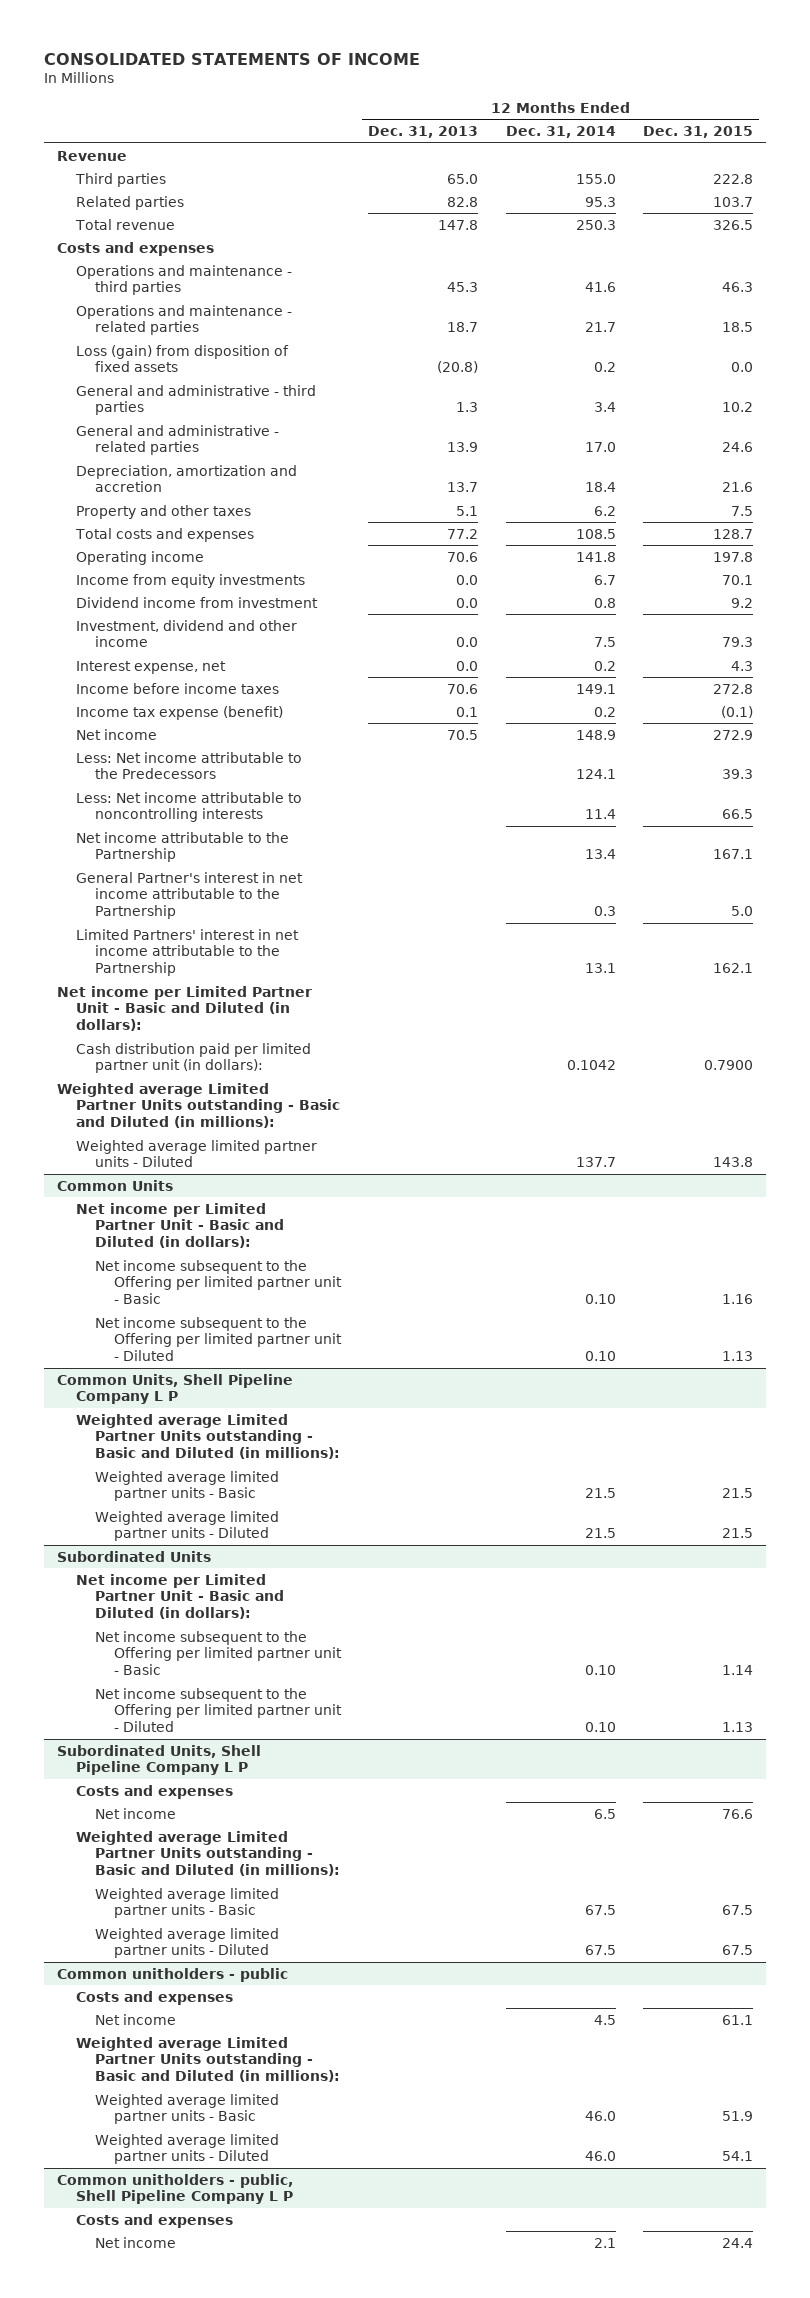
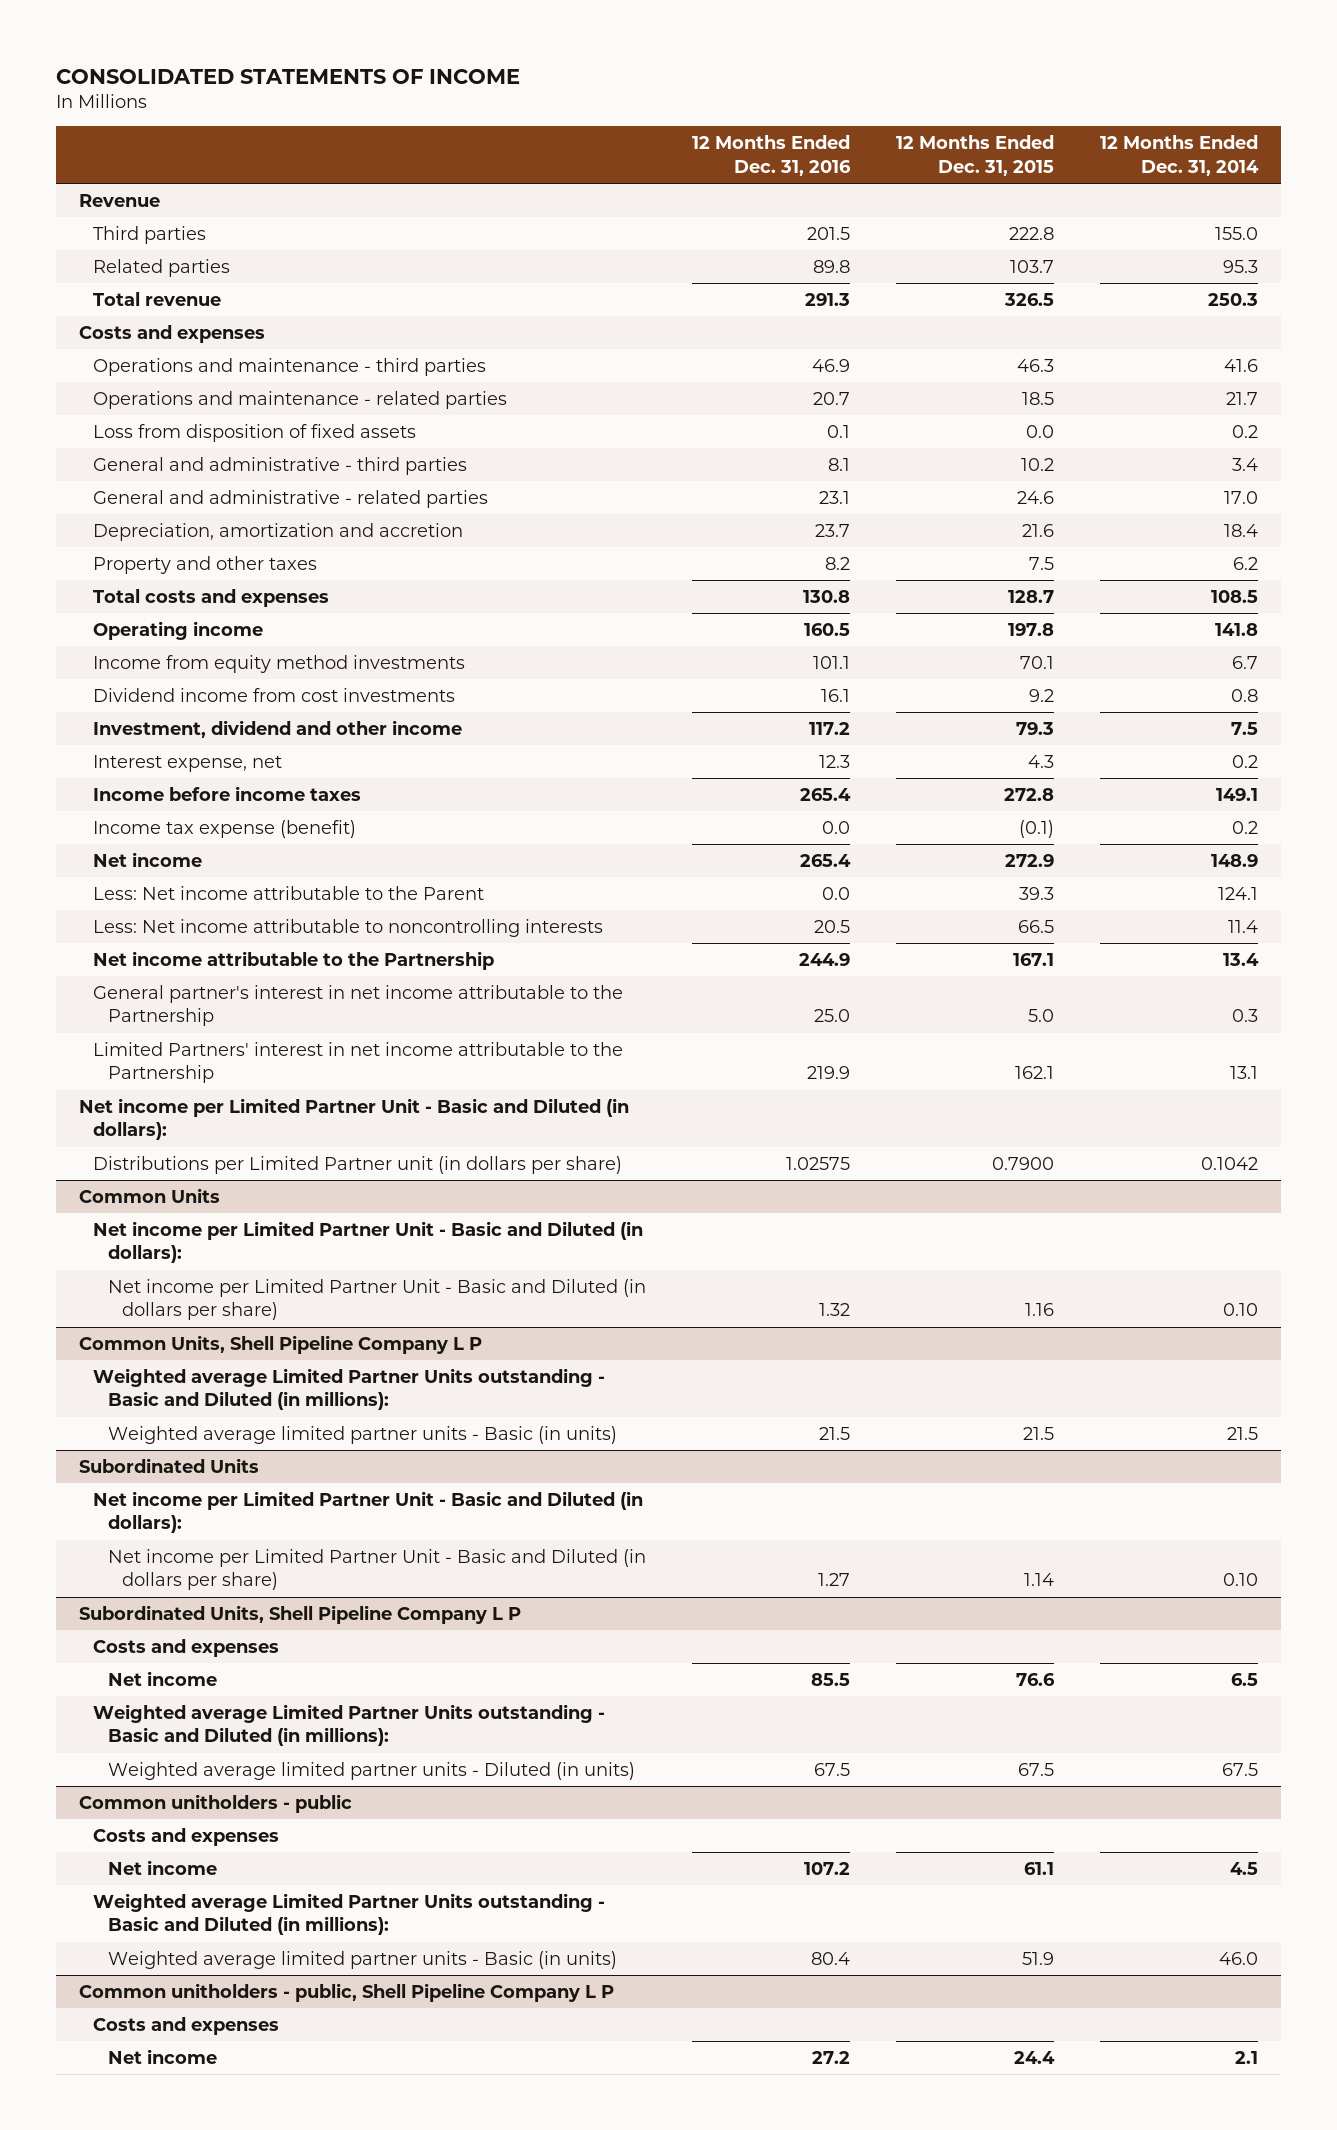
- | 12 Months Ended Dec. 31, 2013 | 12 Months Ended Dec. 31, 2014 | 12 Months Ended Dec. 31, 2015
+ | 12 Months Ended Dec. 31, 2016 | 12 Months Ended Dec. 31, 2015 | 12 Months Ended Dec. 31, 2014
- Loss (gain) from disposition of fixed assets | (20.8) | 0.2 | 0.0
+ Loss from disposition of fixed assets | 0.1 | 0.0 | 0.2
- Income from equity investments | 0.0 | 6.7 | 70.1
- Dividend income from investment | 0.0 | 0.8 | 9.2
+ Income from equity method investments | 101.1 | 70.1 | 6.7
+ Dividend income from cost investments | 16.1 | 9.2 | 0.8
- Less: Net income attributable to the Predecessors | | 124.1 | 39.3
+ Less: Net income attributable to the Parent | 0.0 | 39.3 | 124.1
- General Partner's interest in net income attributable to the Partnership | | 0.3 | 5.0
+ General partner's interest in net income attributable to the Partnership | 25.0 | 5.0 | 0.3
- Cash distribution paid per limited partner unit (in dollars): | | 0.1042 | 0.7900
- Weighted average Limited Partner Units outstanding - Basic and Diluted (in millions):
- Weighted average limited partner units - Diluted | | 137.7 | 143.8
+ Distributions per Limited Partner unit (in dollars per share) | 1.02575 | 0.7900 | 0.1042
@ Common Units
- Net income subsequent to the Offering per limited partner unit - Basic | | 0.10 | 1.16
- Net income subsequent to the Offering per limited partner unit - Diluted | | 0.10 | 1.13
+ Net income per Limited Partner Unit - Basic and Diluted (in dollars per share) | 1.32 | 1.16 | 0.10
@ Common Units, Shell Pipeline Company L P
- Weighted average limited partner units - Basic | | 21.5 | 21.5
- Weighted average limited partner units - Diluted | | 21.5 | 21.5
+ Weighted average limited partner units - Basic (in units) | 21.5 | 21.5 | 21.5
@ Subordinated Units
- Net income subsequent to the Offering per limited partner unit - Basic | | 0.10 | 1.14
- Net income subsequent to the Offering per limited partner unit - Diluted | | 0.10 | 1.13
+ Net income per Limited Partner Unit - Basic and Diluted (in dollars per share) | 1.27 | 1.14 | 0.10
@ Subordinated Units, Shell Pipeline Company L P
- Weighted average limited partner units - Basic | | 67.5 | 67.5
- Weighted average limited partner units - Diluted | | 67.5 | 67.5
+ Weighted average limited partner units - Diluted (in units) | 67.5 | 67.5 | 67.5
@ Common unitholders - public
- Weighted average limited partner units - Basic | | 46.0 | 51.9
- Weighted average limited partner units - Diluted | | 46.0 | 54.1
+ Weighted average limited partner units - Basic (in units) | 80.4 | 51.9 | 46.0

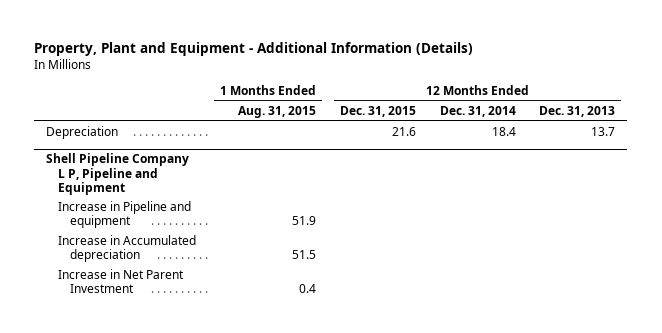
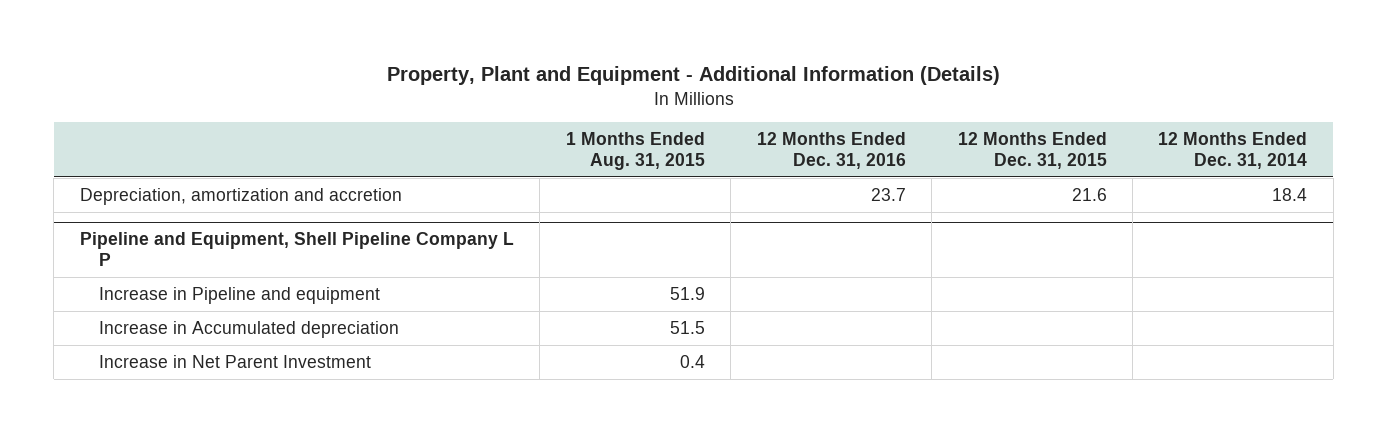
- | 1 Months Ended Aug. 31, 2015 | 12 Months Ended Dec. 31, 2015 | 12 Months Ended Dec. 31, 2014 | 12 Months Ended Dec. 31, 2013
+ | 1 Months Ended Aug. 31, 2015 | 12 Months Ended Dec. 31, 2016 | 12 Months Ended Dec. 31, 2015 | 12 Months Ended Dec. 31, 2014
- Depreciation | | 21.6 | 18.4 | 13.7
- Shell Pipeline Company L P, Pipeline and Equipment
+ Depreciation, amortization and accretion | | 23.7 | 21.6 | 18.4
+ Pipeline and Equipment, Shell Pipeline Company L P

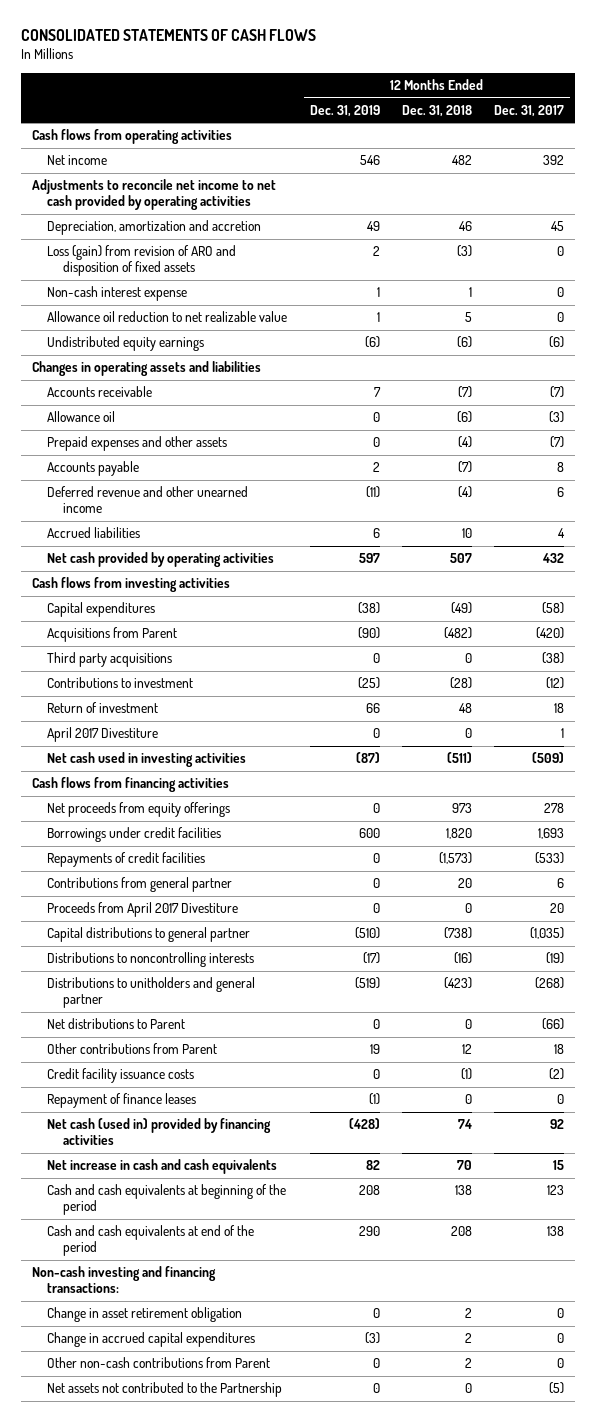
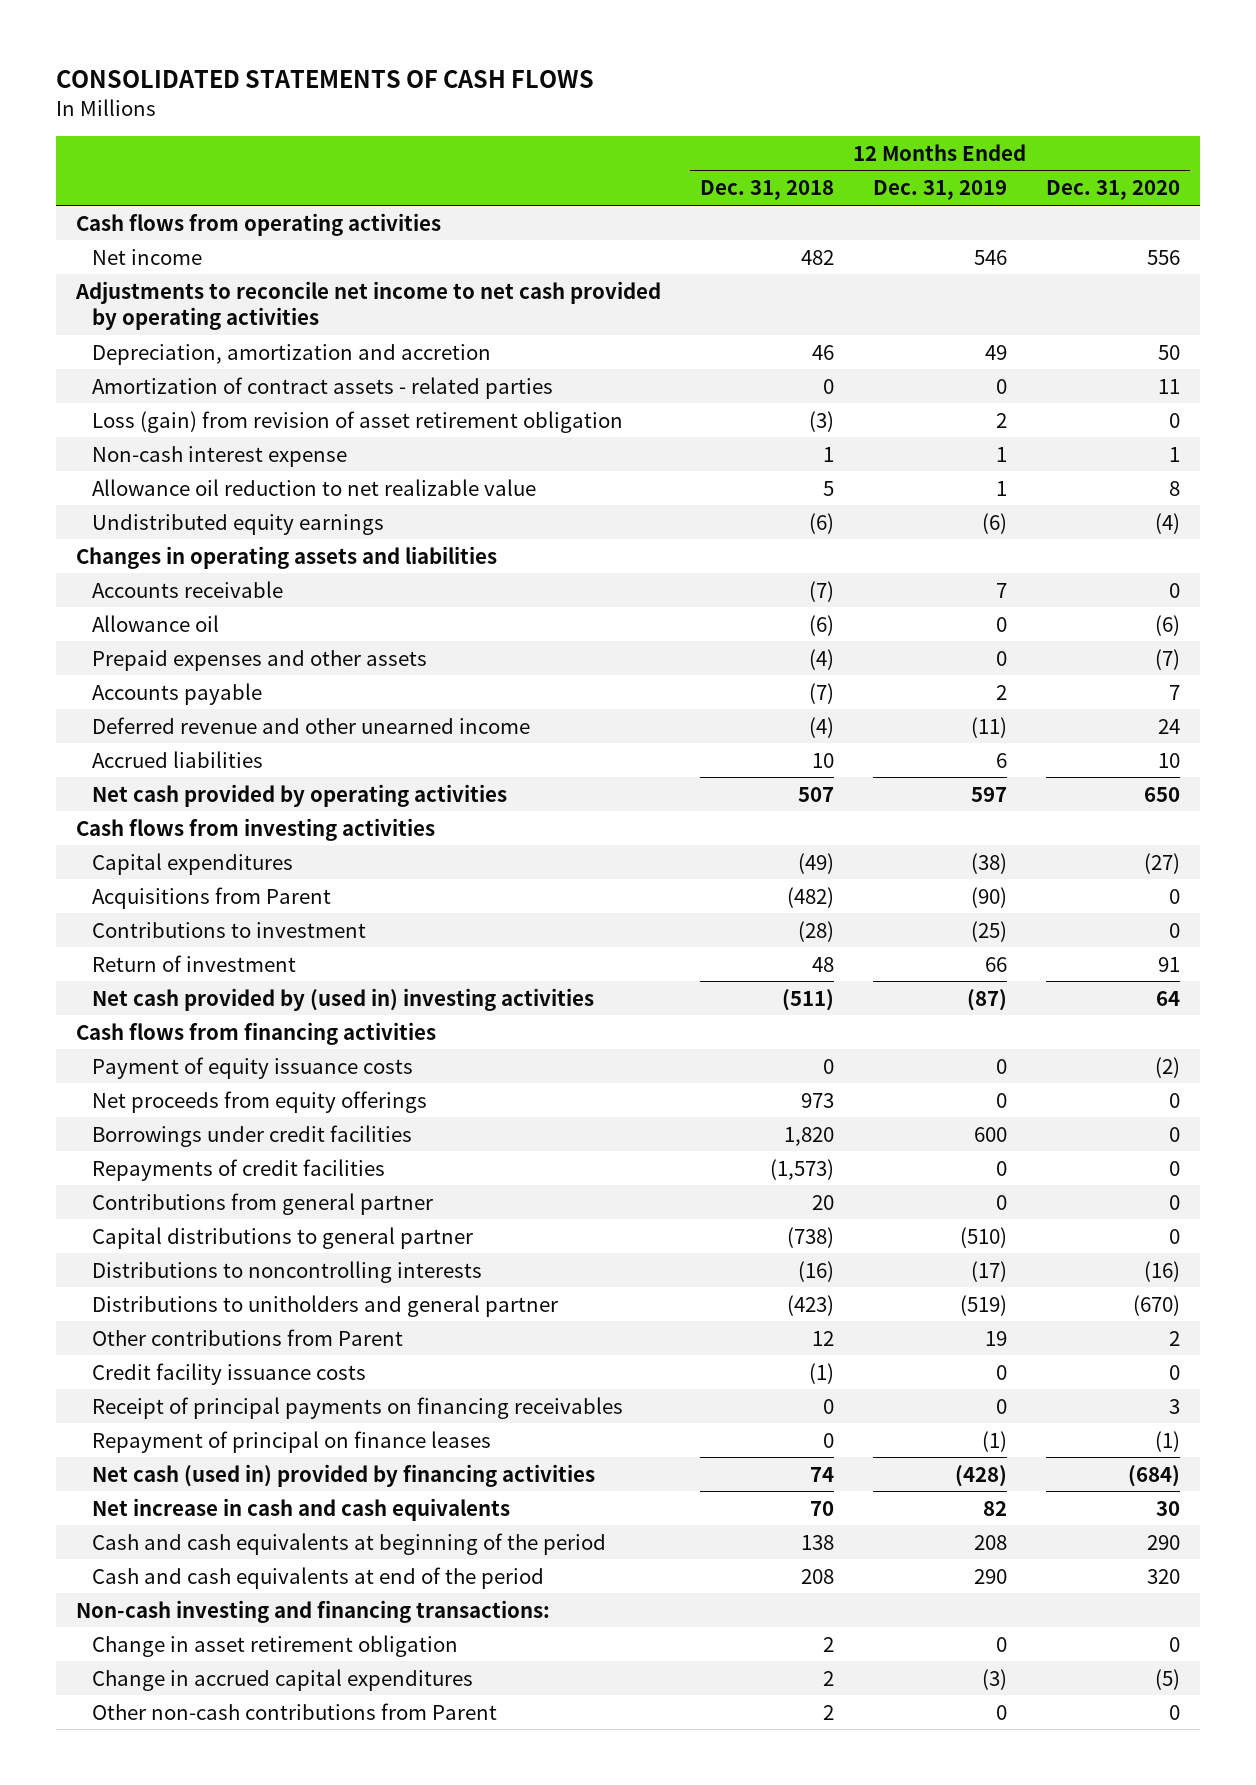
- | 12 Months Ended Dec. 31, 2019 | 12 Months Ended Dec. 31, 2018 | 12 Months Ended Dec. 31, 2017
+ | 12 Months Ended Dec. 31, 2018 | 12 Months Ended Dec. 31, 2019 | 12 Months Ended Dec. 31, 2020
- Loss (gain) from revision of ARO and disposition of fixed assets | 2 | (3) | 0
+ Amortization of contract assets - related parties | 0 | 0 | 11
+ Loss (gain) from revision of asset retirement obligation | (3) | 2 | 0
- Third party acquisitions | 0 | 0 | (38)
- April 2017 Divestiture | 0 | 0 | 1
- Net cash used in investing activities | (87) | (511) | (509)
+ Net cash provided by (used in) investing activities | (511) | (87) | 64
+ Payment of equity issuance costs | 0 | 0 | (2)
- Proceeds from April 2017 Divestiture | 0 | 0 | 20
- Net distributions to Parent | 0 | 0 | (66)
- Repayment of finance leases | (1) | 0 | 0
+ Receipt of principal payments on financing receivables | 0 | 0 | 3
+ Repayment of principal on finance leases | 0 | (1) | (1)
- Net assets not contributed to the Partnership | 0 | 0 | (5)

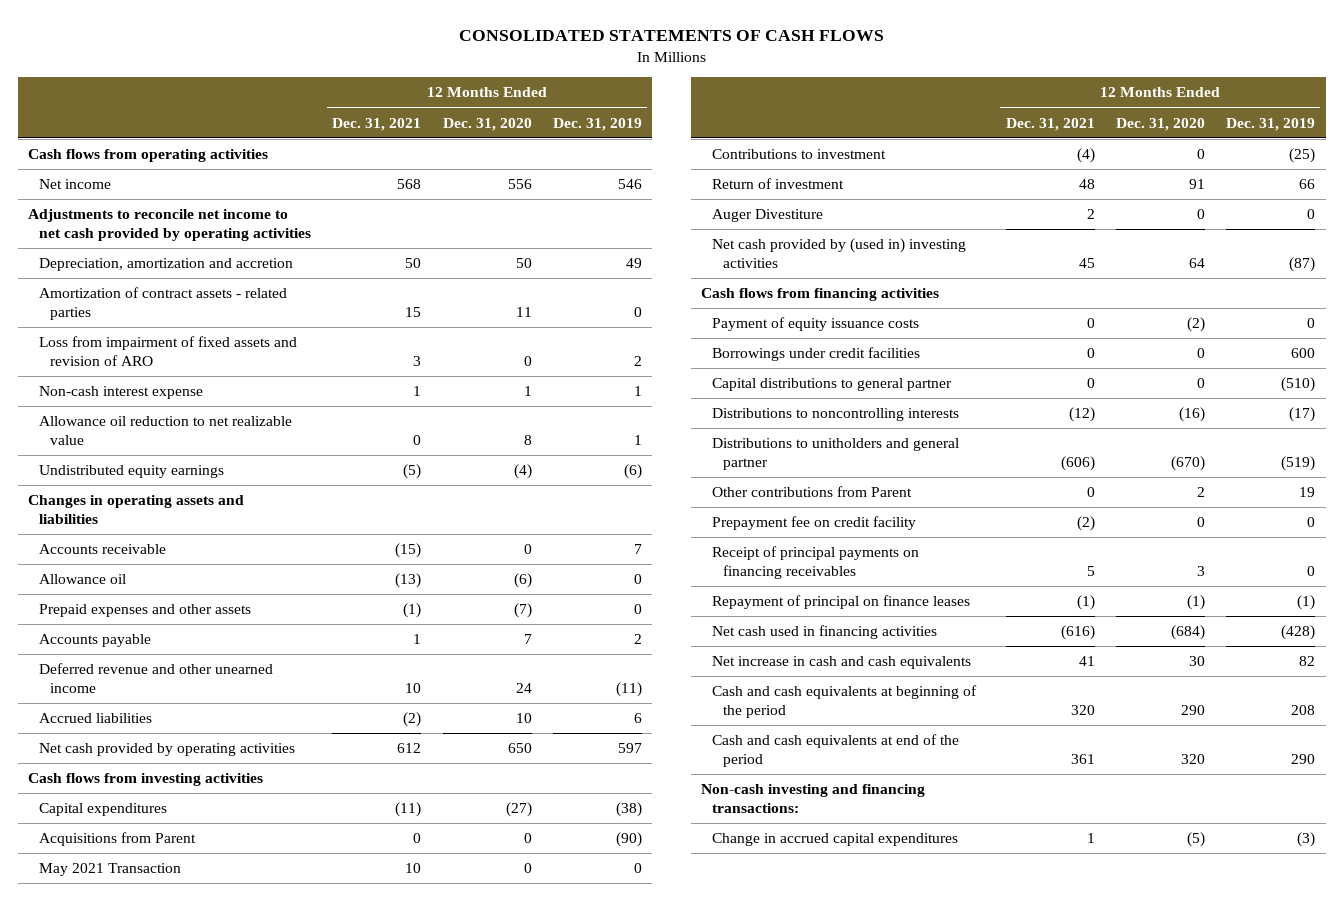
- | 12 Months Ended Dec. 31, 2018 | 12 Months Ended Dec. 31, 2019 | 12 Months Ended Dec. 31, 2020
+ | 12 Months Ended Dec. 31, 2021 | 12 Months Ended Dec. 31, 2020 | 12 Months Ended Dec. 31, 2019
- Loss (gain) from revision of asset retirement obligation | (3) | 2 | 0
+ Loss from impairment of fixed assets and revision of ARO | 3 | 0 | 2
+ May 2021 Transaction | 10 | 0 | 0
+ Auger Divestiture | 2 | 0 | 0
- Net proceeds from equity offerings | 973 | 0 | 0
- Repayments of credit facilities | (1,573) | 0 | 0
- Contributions from general partner | 20 | 0 | 0
- Credit facility issuance costs | (1) | 0 | 0
+ Prepayment fee on credit facility | (2) | 0 | 0
- Net cash (used in) provided by financing activities | 74 | (428) | (684)
+ Net cash used in financing activities | (616) | (684) | (428)
- Change in asset retirement obligation | 2 | 0 | 0
- Other non-cash contributions from Parent | 2 | 0 | 0

